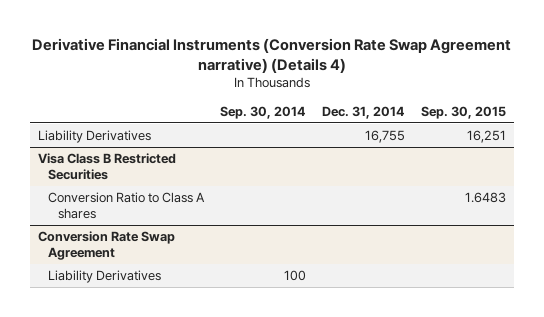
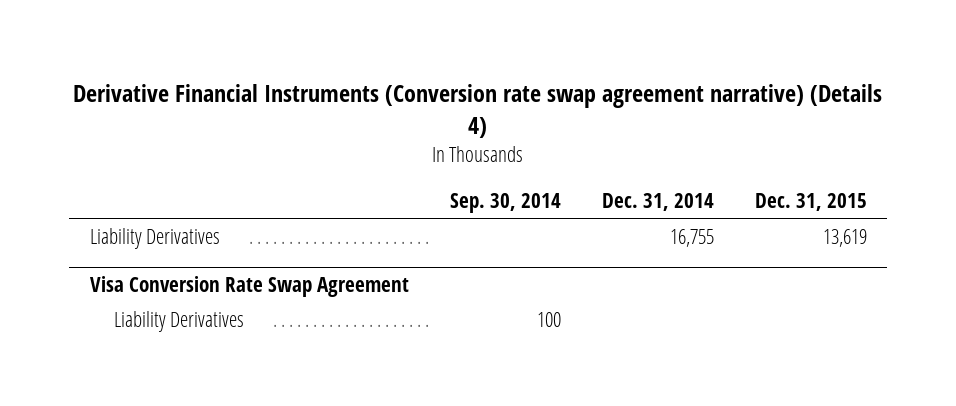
- Derivative Financial Instruments (Conversion Rate Swap Agreement narrative) (Details 4)
+ Derivative Financial Instruments (Conversion rate swap agreement narrative) (Details 4)
- | Sep. 30, 2014 | Dec. 31, 2014 | Sep. 30, 2015
+ | Sep. 30, 2014 | Dec. 31, 2014 | Dec. 31, 2015
- Visa Class B Restricted Securities
- Conversion Ratio to Class A shares | | | 1.6483
- Conversion Rate Swap Agreement
+ Visa Conversion Rate Swap Agreement

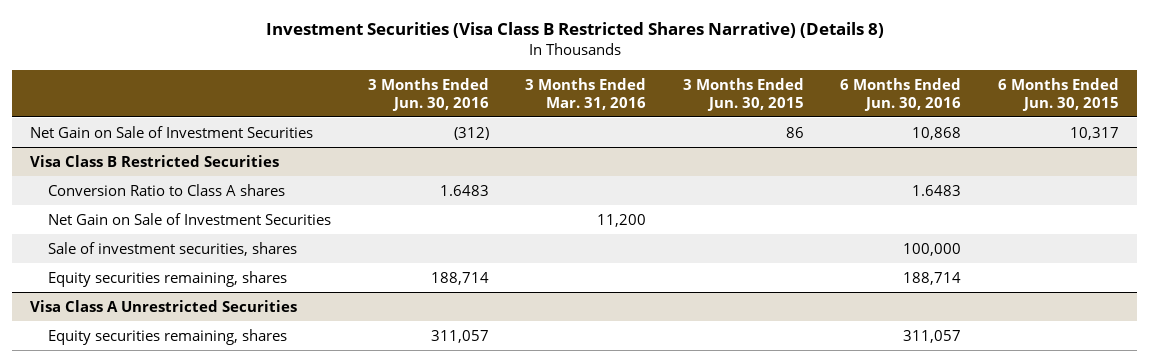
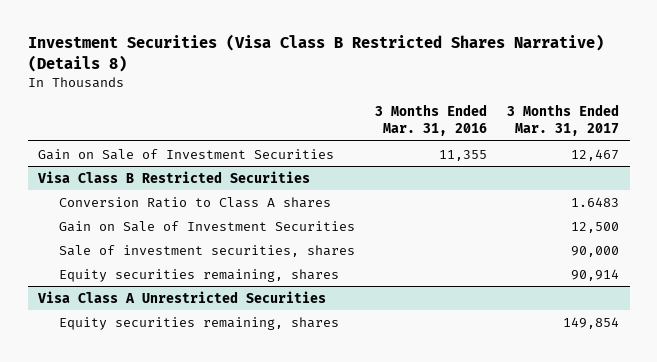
- | 3 Months Ended Jun. 30, 2016 | 3 Months Ended Mar. 31, 2016 | 3 Months Ended Jun. 30, 2015 | 6 Months Ended Jun. 30, 2016 | 6 Months Ended Jun. 30, 2015
+ | 3 Months Ended Mar. 31, 2016 | 3 Months Ended Mar. 31, 2017
- Net Gain on Sale of Investment Securities | (312) | | 86 | 10,868 | 10,317
+ Gain on Sale of Investment Securities | 11,355 | 12,467
@ Visa Class B Restricted Securities
- Net Gain on Sale of Investment Securities | | 11,200 | | |
+ Gain on Sale of Investment Securities | | 12,500

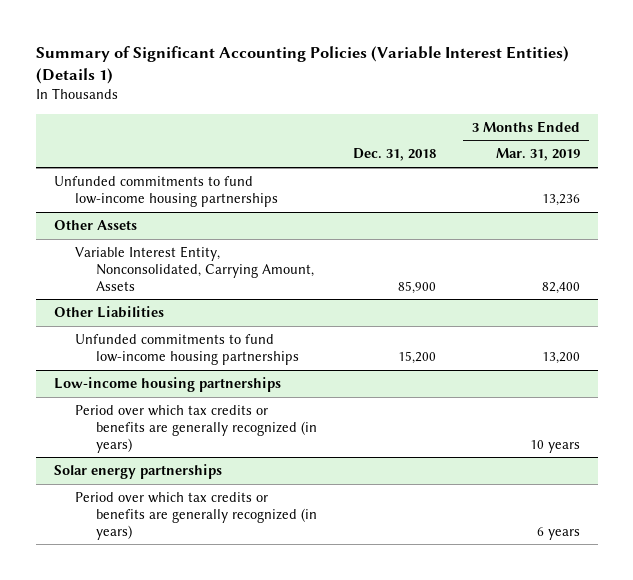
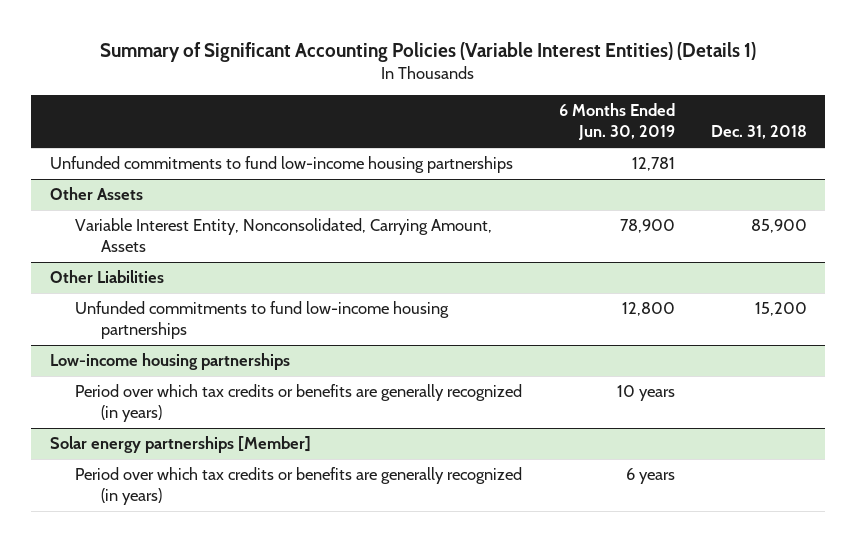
- | Dec. 31, 2018 | 3 Months Ended Mar. 31, 2019
+ | 6 Months Ended Jun. 30, 2019 | Dec. 31, 2018
- Solar energy partnerships
+ Solar energy partnerships [Member]

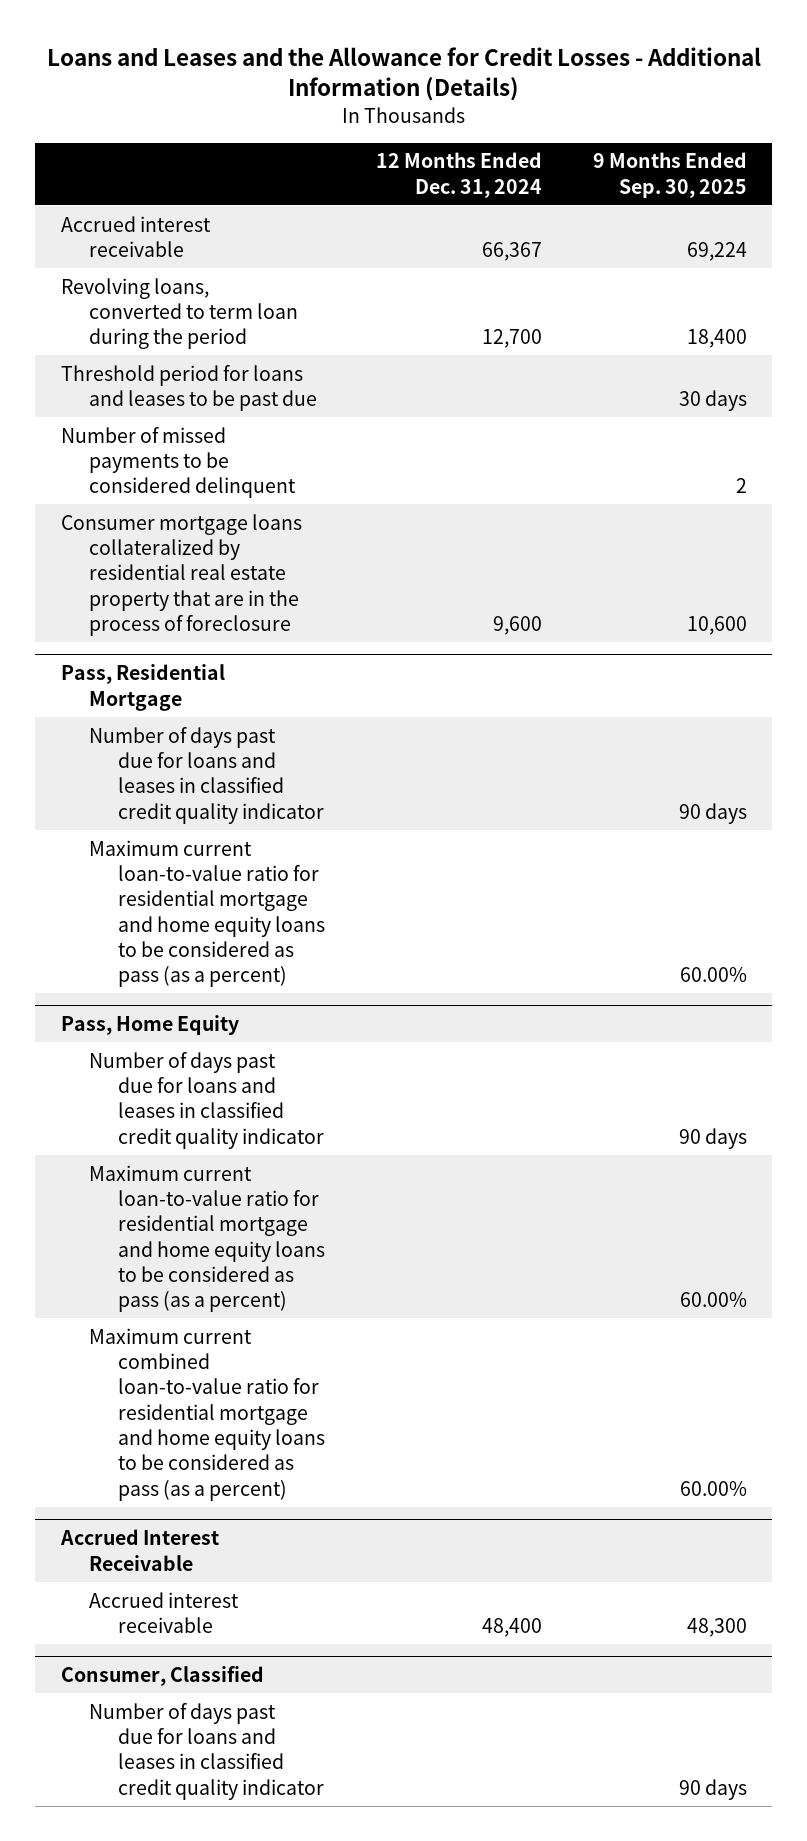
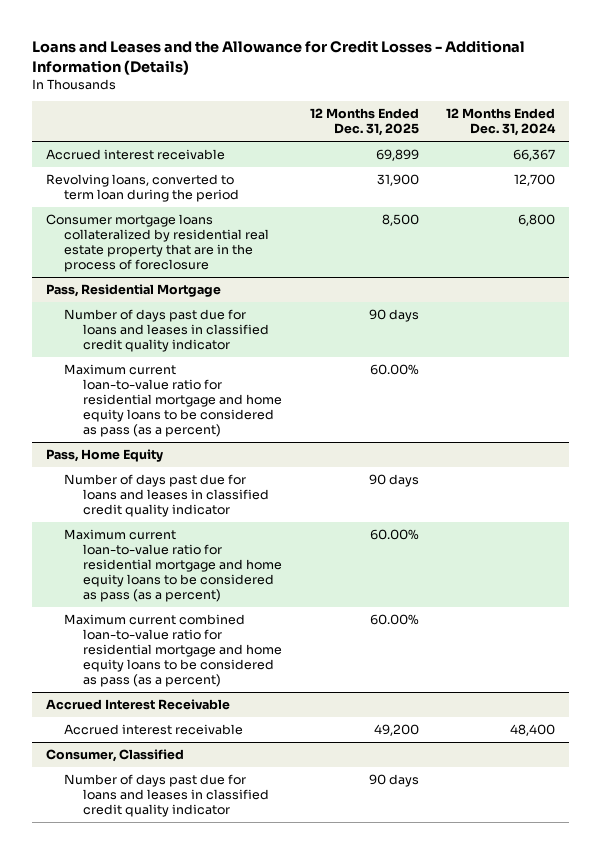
- | 12 Months Ended Dec. 31, 2024 | 9 Months Ended Sep. 30, 2025
+ | 12 Months Ended Dec. 31, 2025 | 12 Months Ended Dec. 31, 2024
- Threshold period for loans and leases to be past due | | 30 days
- Number of missed payments to be considered delinquent | | 2
- Consumer mortgage loans collateralized by residential real estate property that are in the process of foreclosure | 9,600 | 10,600
+ Consumer mortgage loans collateralized by residential real estate property that are in the process of foreclosure | 8,500 | 6,800

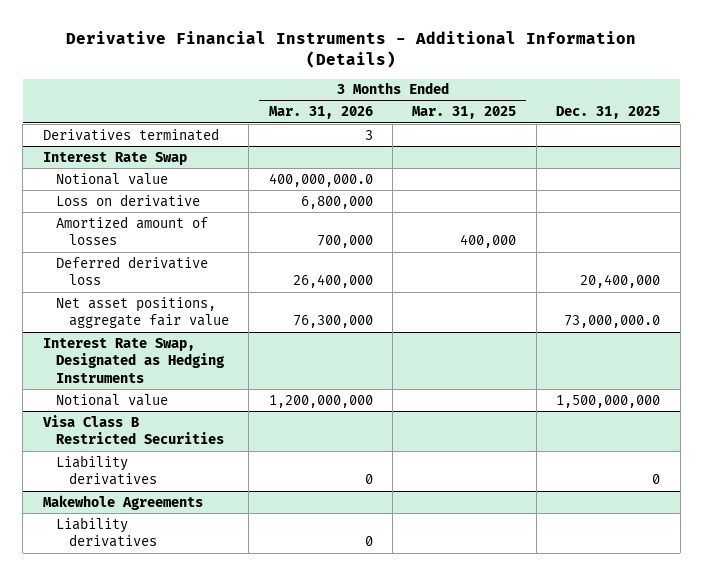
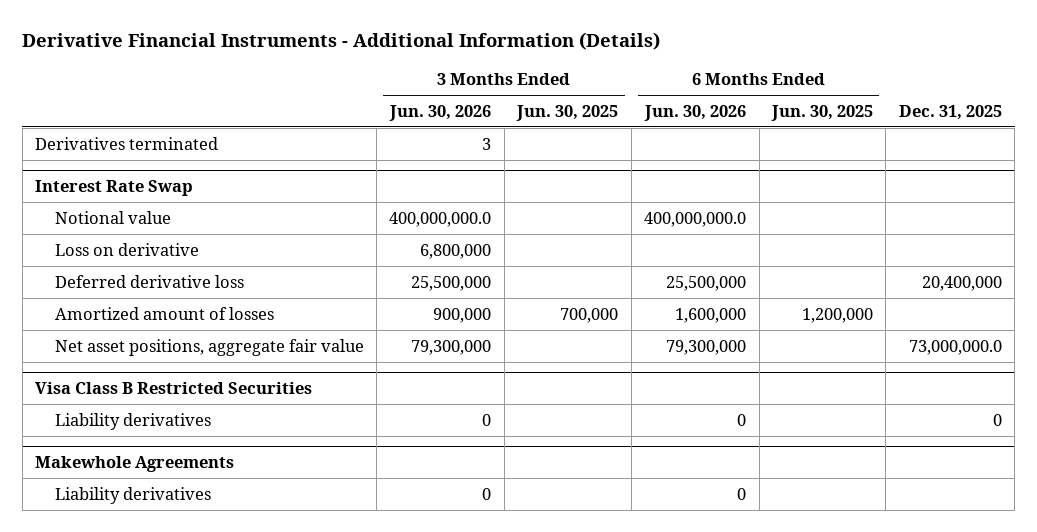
- | 3 Months Ended Mar. 31, 2026 | 3 Months Ended Mar. 31, 2025 | Dec. 31, 2025
+ | 3 Months Ended Jun. 30, 2026 | 3 Months Ended Jun. 30, 2025 | 6 Months Ended Jun. 30, 2026 | 6 Months Ended Jun. 30, 2025 | Dec. 31, 2025
@ Interest Rate Swap
moved down: Amortized amount of losses | 900,000 | 700,000 | 1,600,000 | 1,200,000 |
- Interest Rate Swap, Designated as Hedging Instruments
- Notional value | 1,200,000,000 | | 1,500,000,000

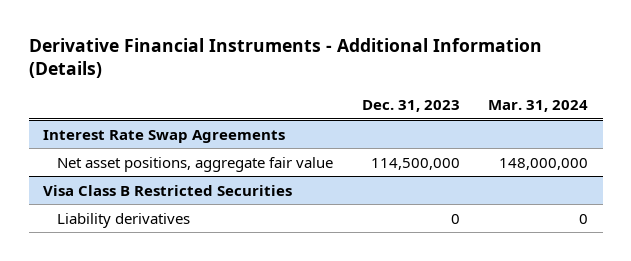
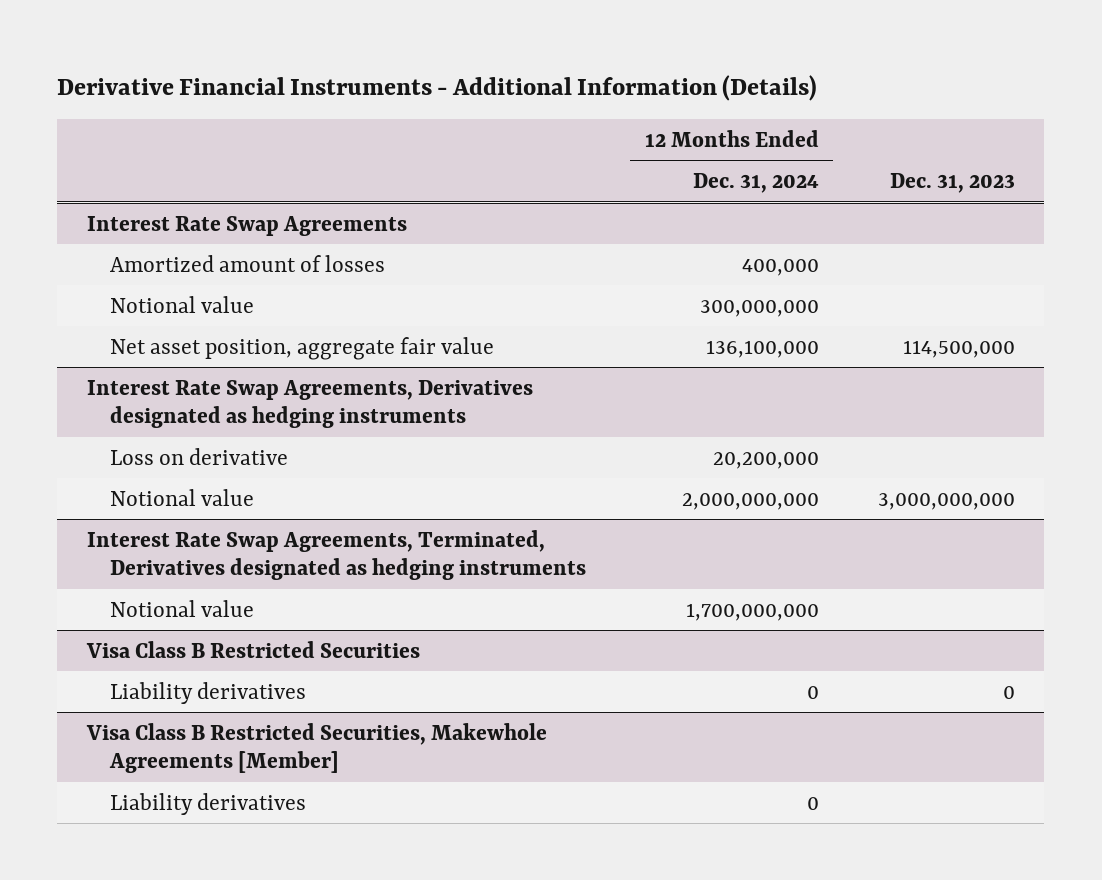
- | Dec. 31, 2023 | Mar. 31, 2024
+ | 12 Months Ended Dec. 31, 2024 | Dec. 31, 2023
@ Interest Rate Swap Agreements
- Net asset positions, aggregate fair value | 114,500,000 | 148,000,000
+ Amortized amount of losses | 400,000 |
+ Notional value | 300,000,000 |
+ Net asset position, aggregate fair value | 136,100,000 | 114,500,000
+ Interest Rate Swap Agreements, Derivatives designated as hedging instruments
+ Loss on derivative | 20,200,000 |
+ Notional value | 2,000,000,000 | 3,000,000,000
+ Interest Rate Swap Agreements, Terminated, Derivatives designated as hedging instruments
+ Notional value | 1,700,000,000 |
+ Visa Class B Restricted Securities, Makewhole Agreements [Member]
+ Liability derivatives | 0 |

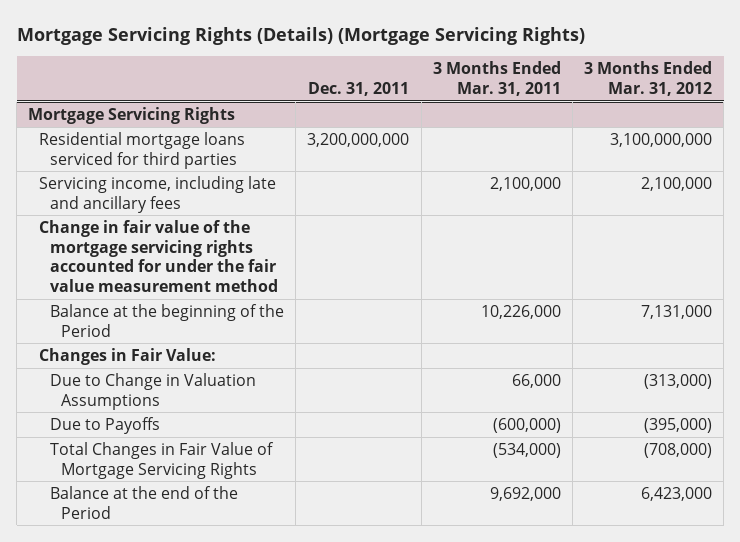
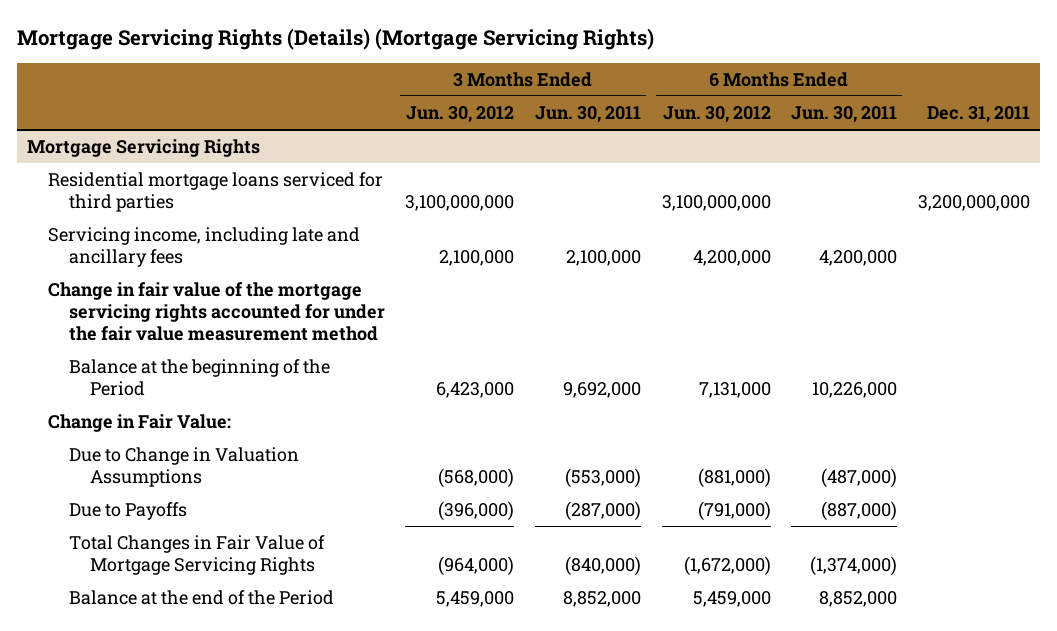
- | Dec. 31, 2011 | 3 Months Ended Mar. 31, 2011 | 3 Months Ended Mar. 31, 2012
+ | 3 Months Ended Jun. 30, 2012 | 3 Months Ended Jun. 30, 2011 | 6 Months Ended Jun. 30, 2012 | 6 Months Ended Jun. 30, 2011 | Dec. 31, 2011
@ Mortgage Servicing Rights
- Changes in Fair Value:
+ Change in Fair Value:

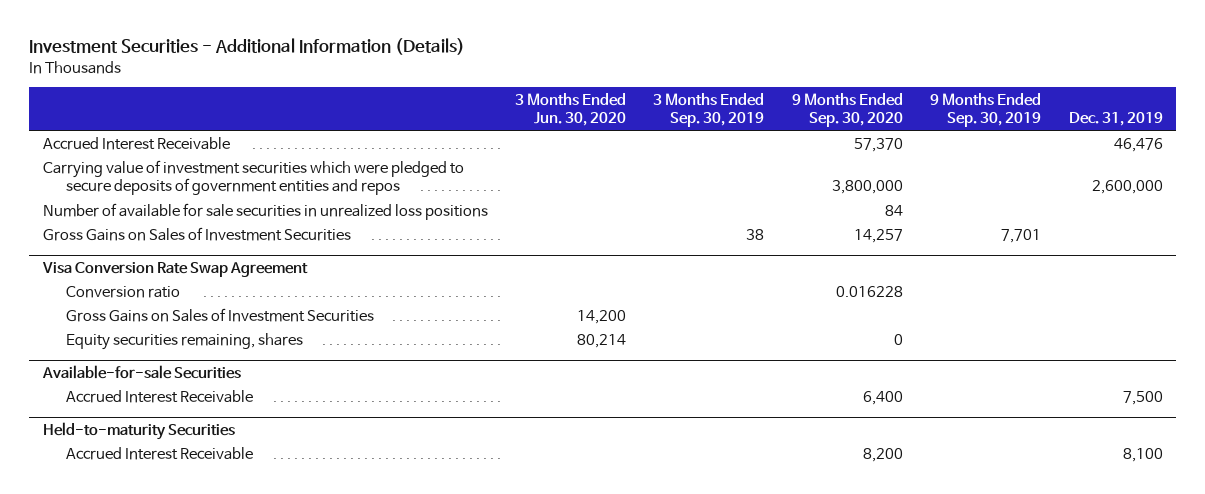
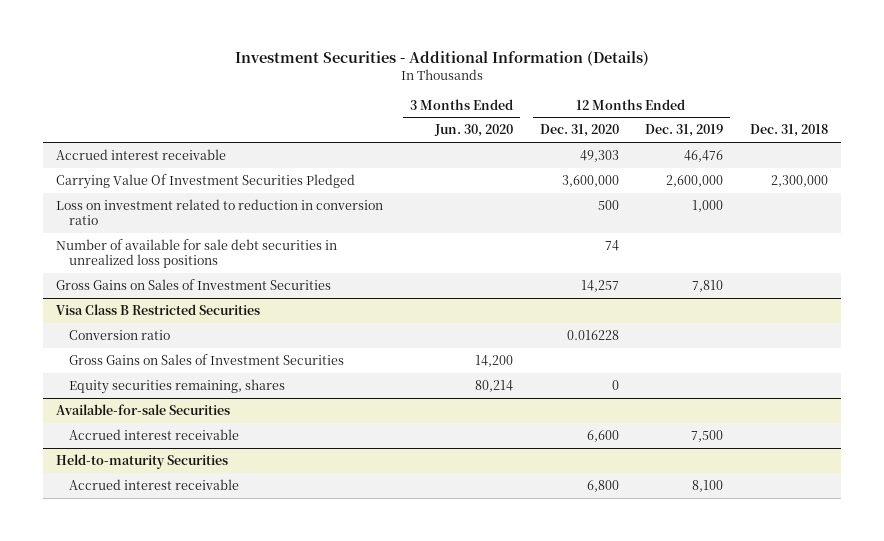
- | 3 Months Ended Jun. 30, 2020 | 3 Months Ended Sep. 30, 2019 | 9 Months Ended Sep. 30, 2020 | 9 Months Ended Sep. 30, 2019 | Dec. 31, 2019
+ | 3 Months Ended Jun. 30, 2020 | 12 Months Ended Dec. 31, 2020 | 12 Months Ended Dec. 31, 2019 | Dec. 31, 2018
- Accrued Interest Receivable | | | 57,370 | | 46,476
- Carrying value of investment securities which were pledged to secure deposits of government entities and repos | | | 3,800,000 | | 2,600,000
- Number of available for sale securities in unrealized loss positions | | | 84 | |
+ Accrued interest receivable | | 49,303 | 46,476 |
+ Carrying Value Of Investment Securities Pledged | | 3,600,000 | 2,600,000 | 2,300,000
+ Loss on investment related to reduction in conversion ratio | | 500 | 1,000 |
+ Number of available for sale debt securities in unrealized loss positions | | 74 | |
- Visa Conversion Rate Swap Agreement
+ Visa Class B Restricted Securities
@ Available-for-sale Securities
- Accrued Interest Receivable | | | 6,400 | | 7,500
+ Accrued interest receivable | | 6,600 | 7,500 |
@ Held-to-maturity Securities
- Accrued Interest Receivable | | | 8,200 | | 8,100
+ Accrued interest receivable | | 6,800 | 8,100 |

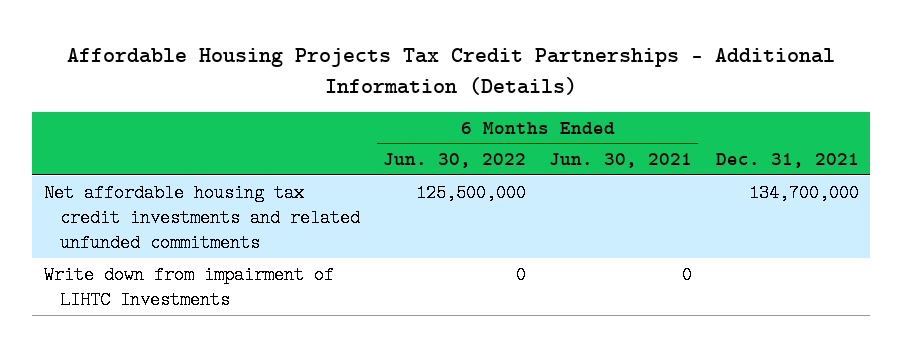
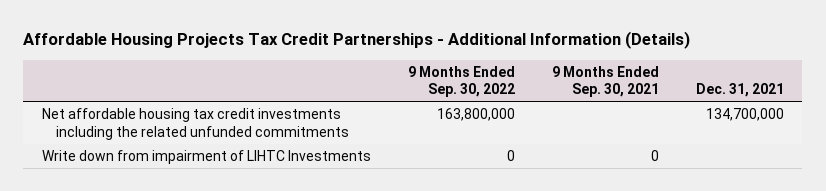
- | 6 Months Ended Jun. 30, 2022 | 6 Months Ended Jun. 30, 2021 | Dec. 31, 2021
+ | 9 Months Ended Sep. 30, 2022 | 9 Months Ended Sep. 30, 2021 | Dec. 31, 2021
- Net affordable housing tax credit investments and related unfunded commitments | 125,500,000 | | 134,700,000
+ Net affordable housing tax credit investments including the related unfunded commitments | 163,800,000 | | 134,700,000

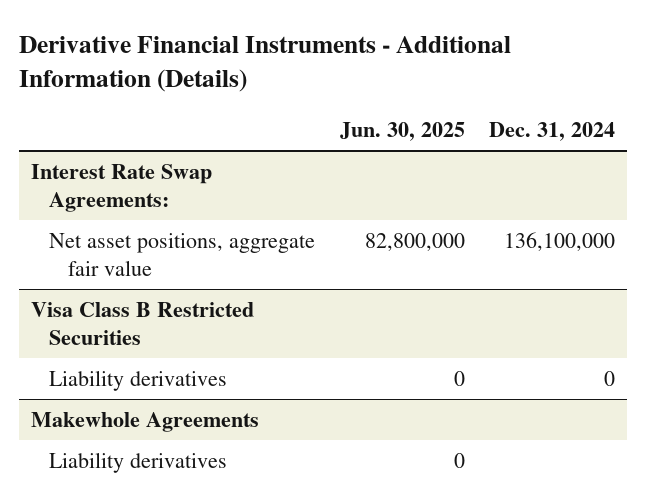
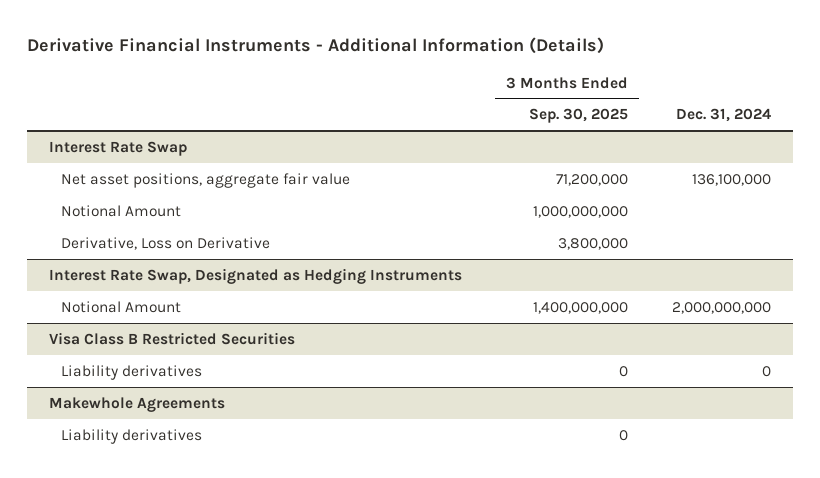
- | Jun. 30, 2025 | Dec. 31, 2024
+ | 3 Months Ended Sep. 30, 2025 | Dec. 31, 2024
- Interest Rate Swap Agreements:
+ Interest Rate Swap
+ Notional Amount | 1,000,000,000 |
+ Derivative, Loss on Derivative | 3,800,000 |
+ Interest Rate Swap, Designated as Hedging Instruments
+ Notional Amount | 1,400,000,000 | 2,000,000,000

